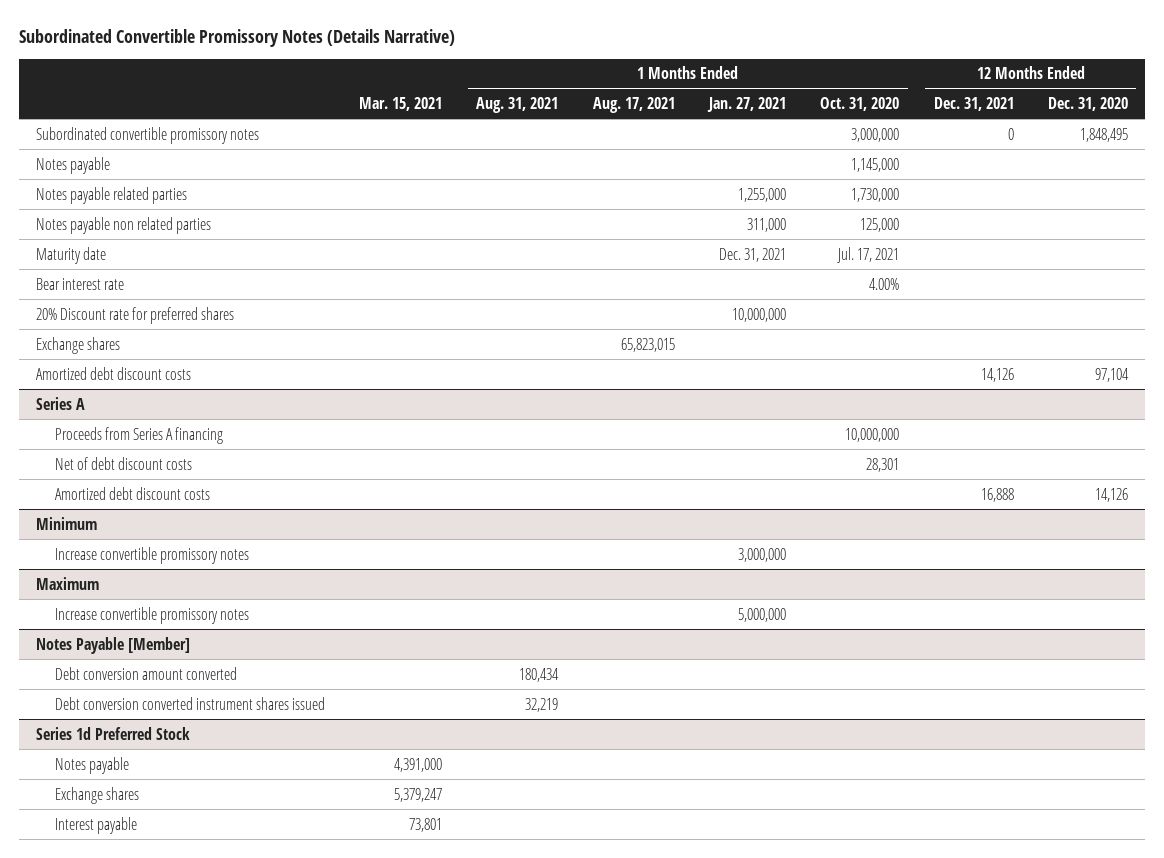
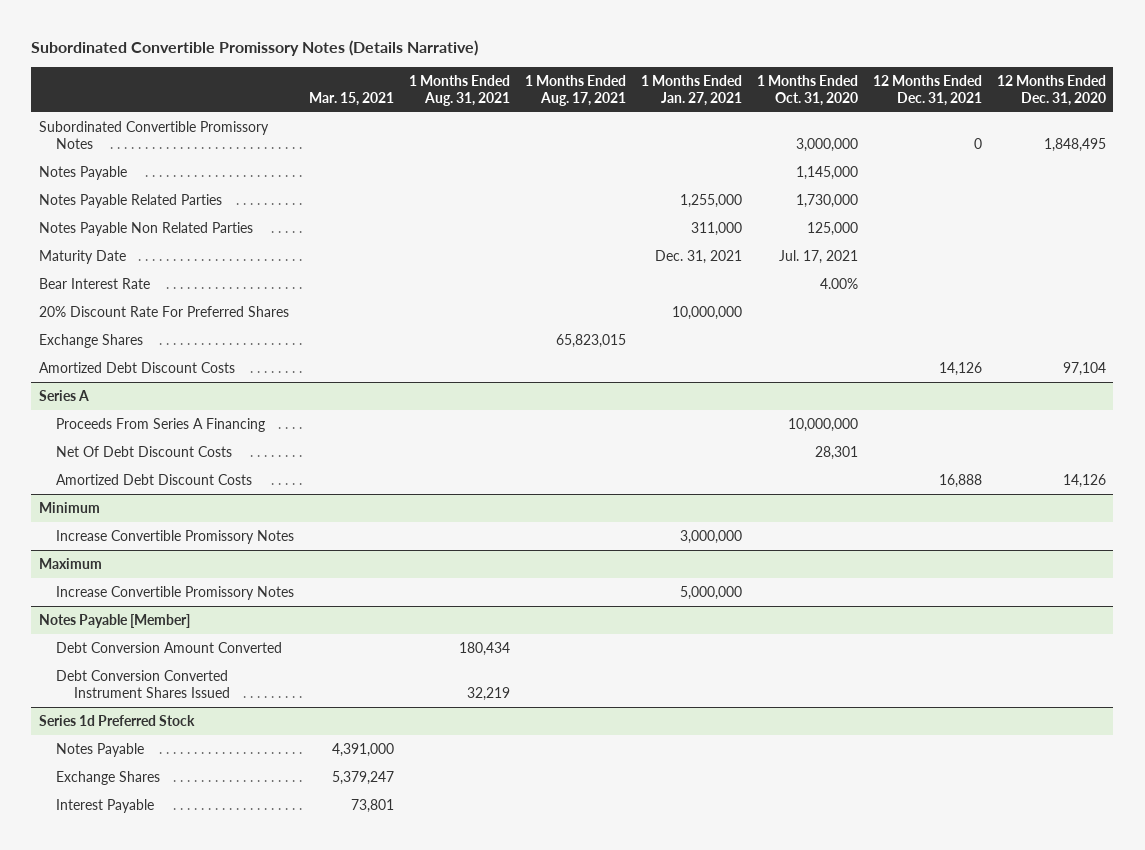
- Subordinated convertible promissory notes | | | | | 3,000,000 | 0 | 1,848,495
- Notes payable | | | | | 1,145,000 | |
- Notes payable related parties | | | | 1,255,000 | 1,730,000 | |
- Notes payable non related parties | | | | 311,000 | 125,000 | |
- Maturity date | | | | Dec. 31, 2021 | Jul. 17, 2021 | |
- Bear interest rate | | | | | 4.00% | |
- 20% Discount rate for preferred shares | | | | 10,000,000 | | |
- Exchange shares | | | 65,823,015 | | | |
- Amortized debt discount costs | | | | | | 14,126 | 97,104
+ Subordinated Convertible Promissory Notes | | | | | 3,000,000 | 0 | 1,848,495
+ Notes Payable | | | | | 1,145,000 | |
+ Notes Payable Related Parties | | | | 1,255,000 | 1,730,000 | |
+ Notes Payable Non Related Parties | | | | 311,000 | 125,000 | |
+ Maturity Date | | | | Dec. 31, 2021 | Jul. 17, 2021 | |
+ Bear Interest Rate | | | | | 4.00% | |
+ 20% Discount Rate For Preferred Shares | | | | 10,000,000 | | |
+ Exchange Shares | | | 65,823,015 | | | |
+ Amortized Debt Discount Costs | | | | | | 14,126 | 97,104
@ Series A
- Proceeds from Series A financing | | | | | 10,000,000 | |
- Net of debt discount costs | | | | | 28,301 | |
- Amortized debt discount costs | | | | | | 16,888 | 14,126
+ Proceeds From Series A Financing | | | | | 10,000,000 | |
+ Net Of Debt Discount Costs | | | | | 28,301 | |
+ Amortized Debt Discount Costs | | | | | | 16,888 | 14,126
@ Minimum
- Increase convertible promissory notes | | | | 3,000,000 | | |
+ Increase Convertible Promissory Notes | | | | 3,000,000 | | |
@ Maximum
- Increase convertible promissory notes | | | | 5,000,000 | | |
+ Increase Convertible Promissory Notes | | | | 5,000,000 | | |
@ Notes Payable [Member]
- Debt conversion amount converted | | 180,434 | | | | |
- Debt conversion converted instrument shares issued | | 32,219 | | | | |
+ Debt Conversion Amount Converted | | 180,434 | | | | |
+ Debt Conversion Converted Instrument Shares Issued | | 32,219 | | | | |
@ Series 1d Preferred Stock
- Notes payable | 4,391,000 | | | | | |
- Exchange shares | 5,379,247 | | | | | |
- Interest payable | 73,801 | | | | | |
+ Notes Payable | 4,391,000 | | | | | |
+ Exchange Shares | 5,379,247 | | | | | |
+ Interest Payable | 73,801 | | | | | |

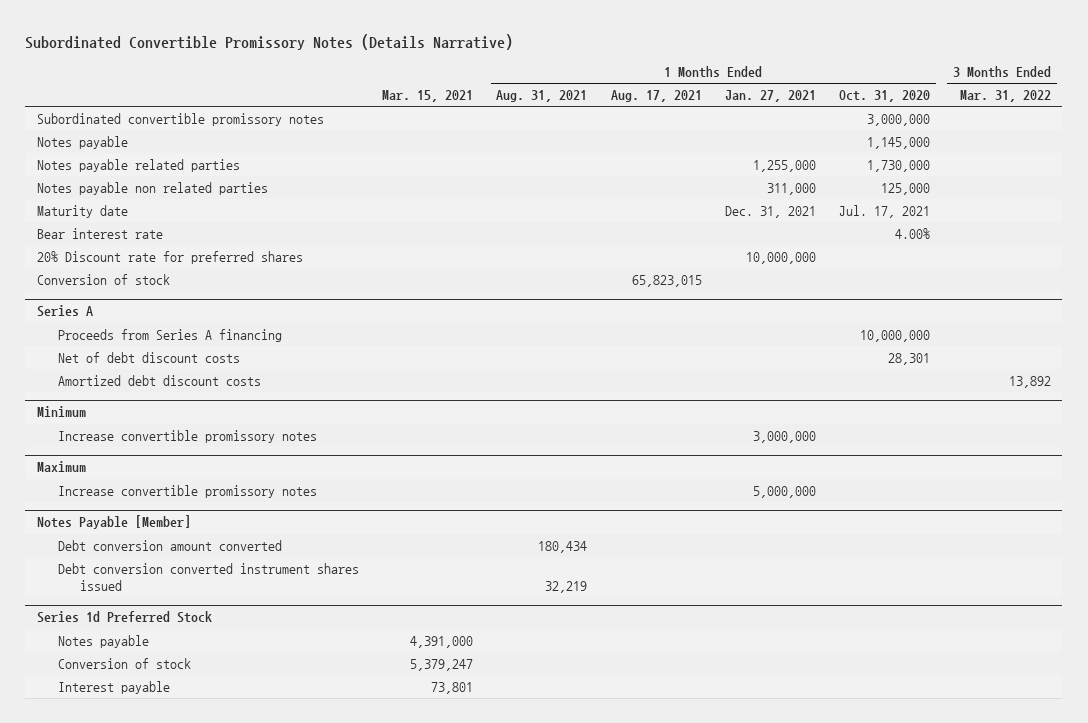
- | Mar. 15, 2021 | 1 Months Ended Aug. 31, 2021 | 1 Months Ended Aug. 17, 2021 | 1 Months Ended Jan. 27, 2021 | 1 Months Ended Oct. 31, 2020 | 12 Months Ended Dec. 31, 2021 | 12 Months Ended Dec. 31, 2020
+ | Mar. 15, 2021 | 1 Months Ended Aug. 31, 2021 | 1 Months Ended Aug. 17, 2021 | 1 Months Ended Jan. 27, 2021 | 1 Months Ended Oct. 31, 2020 | 3 Months Ended Mar. 31, 2022
- Subordinated Convertible Promissory Notes | | | | | 3,000,000 | 0 | 1,848,495
- Notes Payable | | | | | 1,145,000 | |
- Notes Payable Related Parties | | | | 1,255,000 | 1,730,000 | |
- Notes Payable Non Related Parties | | | | 311,000 | 125,000 | |
- Maturity Date | | | | Dec. 31, 2021 | Jul. 17, 2021 | |
- Bear Interest Rate | | | | | 4.00% | |
- 20% Discount Rate For Preferred Shares | | | | 10,000,000 | | |
- Exchange Shares | | | 65,823,015 | | | |
- Amortized Debt Discount Costs | | | | | | 14,126 | 97,104
+ Subordinated convertible promissory notes | | | | | 3,000,000 |
+ Notes payable | | | | | 1,145,000 |
+ Notes payable related parties | | | | 1,255,000 | 1,730,000 |
+ Notes payable non related parties | | | | 311,000 | 125,000 |
+ Maturity date | | | | Dec. 31, 2021 | Jul. 17, 2021 |
+ Bear interest rate | | | | | 4.00% |
+ 20% Discount rate for preferred shares | | | | 10,000,000 | |
+ Conversion of stock | | | 65,823,015 | | |
@ Series A
- Proceeds From Series A Financing | | | | | 10,000,000 | |
- Net Of Debt Discount Costs | | | | | 28,301 | |
- Amortized Debt Discount Costs | | | | | | 16,888 | 14,126
+ Proceeds from Series A financing | | | | | 10,000,000 |
+ Net of debt discount costs | | | | | 28,301 |
+ Amortized debt discount costs | | | | | | 13,892
@ Minimum
- Increase Convertible Promissory Notes | | | | 3,000,000 | | |
+ Increase convertible promissory notes | | | | 3,000,000 | |
@ Maximum
- Increase Convertible Promissory Notes | | | | 5,000,000 | | |
+ Increase convertible promissory notes | | | | 5,000,000 | |
@ Notes Payable [Member]
- Debt Conversion Amount Converted | | 180,434 | | | | |
- Debt Conversion Converted Instrument Shares Issued | | 32,219 | | | | |
+ Debt conversion amount converted | | 180,434 | | | |
+ Debt conversion converted instrument shares issued | | 32,219 | | | |
@ Series 1d Preferred Stock
- Notes Payable | 4,391,000 | | | | | |
- Exchange Shares | 5,379,247 | | | | | |
- Interest Payable | 73,801 | | | | | |
+ Notes payable | 4,391,000 | | | | |
+ Conversion of stock | 5,379,247 | | | | |
+ Interest payable | 73,801 | | | | |

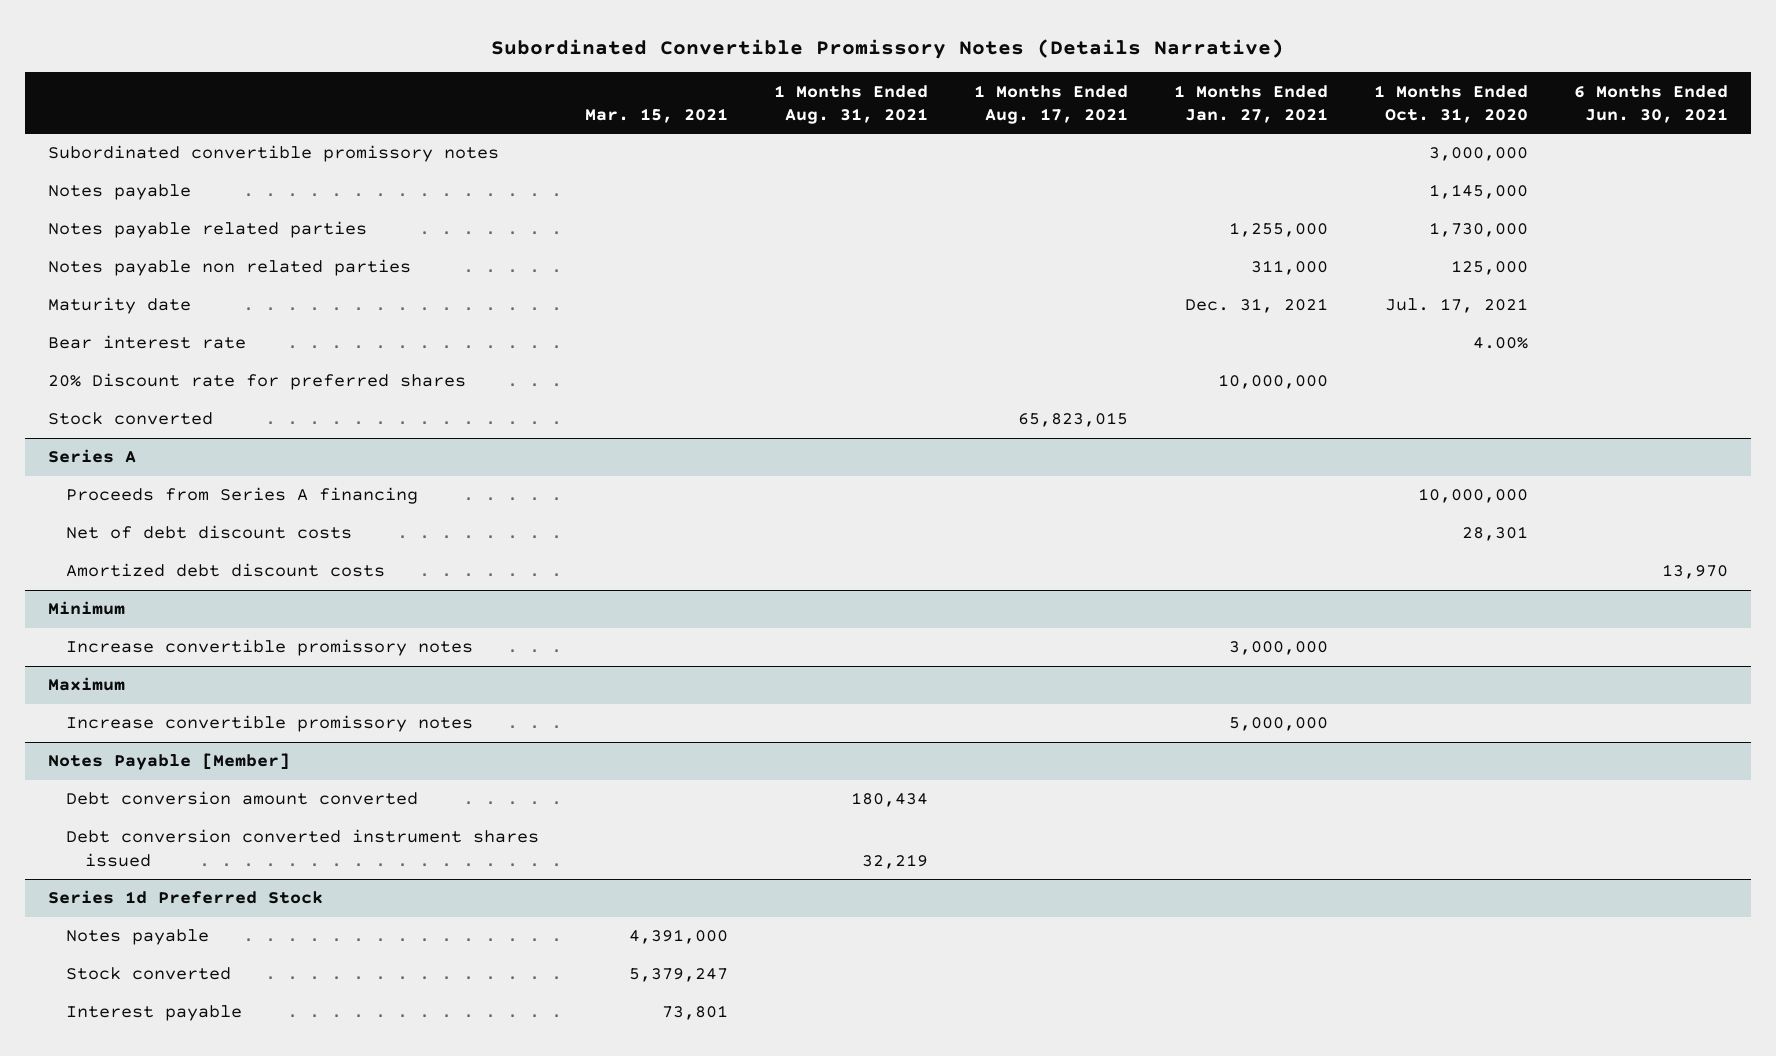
- | Mar. 15, 2021 | 1 Months Ended Aug. 31, 2021 | 1 Months Ended Aug. 17, 2021 | 1 Months Ended Jan. 27, 2021 | 1 Months Ended Oct. 31, 2020 | 3 Months Ended Mar. 31, 2022
+ | Mar. 15, 2021 | 1 Months Ended Aug. 31, 2021 | 1 Months Ended Aug. 17, 2021 | 1 Months Ended Jan. 27, 2021 | 1 Months Ended Oct. 31, 2020 | 6 Months Ended Jun. 30, 2021
- Conversion of stock | | | 65,823,015 | | |
+ Stock converted | | | 65,823,015 | | |
@ Series 1d Preferred Stock
- Conversion of stock | 5,379,247 | | | | |
+ Stock converted | 5,379,247 | | | | |

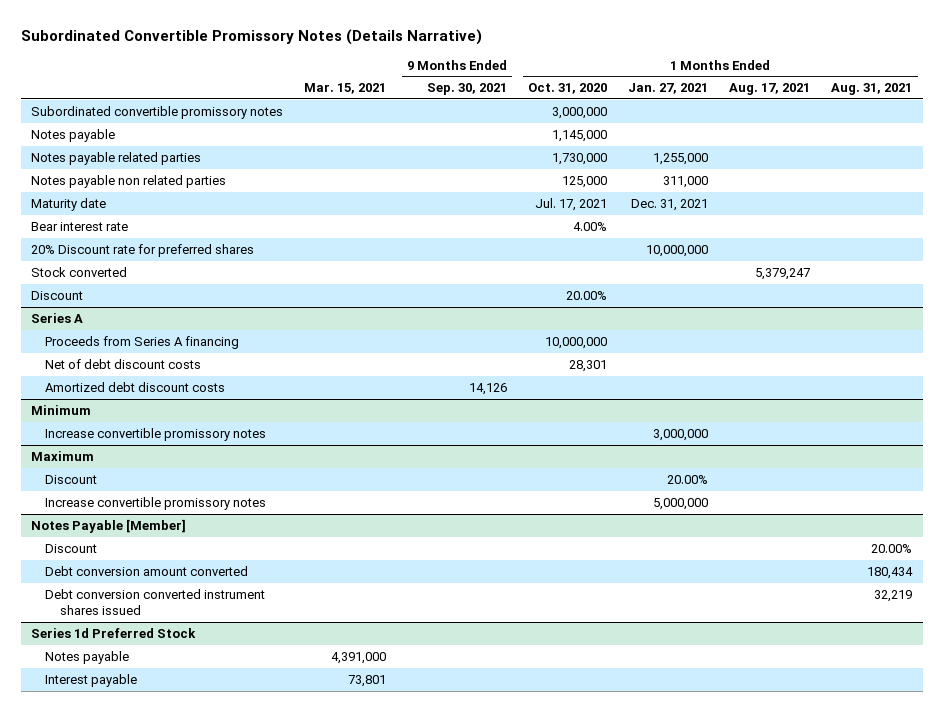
- | Mar. 15, 2021 | 1 Months Ended Aug. 31, 2021 | 1 Months Ended Aug. 17, 2021 | 1 Months Ended Jan. 27, 2021 | 1 Months Ended Oct. 31, 2020 | 6 Months Ended Jun. 30, 2021
+ | Mar. 15, 2021 | 9 Months Ended Sep. 30, 2021 | 1 Months Ended Oct. 31, 2020 | 1 Months Ended Jan. 27, 2021 | 1 Months Ended Aug. 17, 2021 | 1 Months Ended Aug. 31, 2021
- Stock converted | | | 65,823,015 | | |
+ Stock converted | | | | | 5,379,247 |
+ Discount | | | 20.00% | | |
@ Maximum
+ Discount | | | | 20.00% | |
@ Notes Payable [Member]
+ Discount | | | | | | 20.00%
@ Series 1d Preferred Stock
- Stock converted | 5,379,247 | | | | |

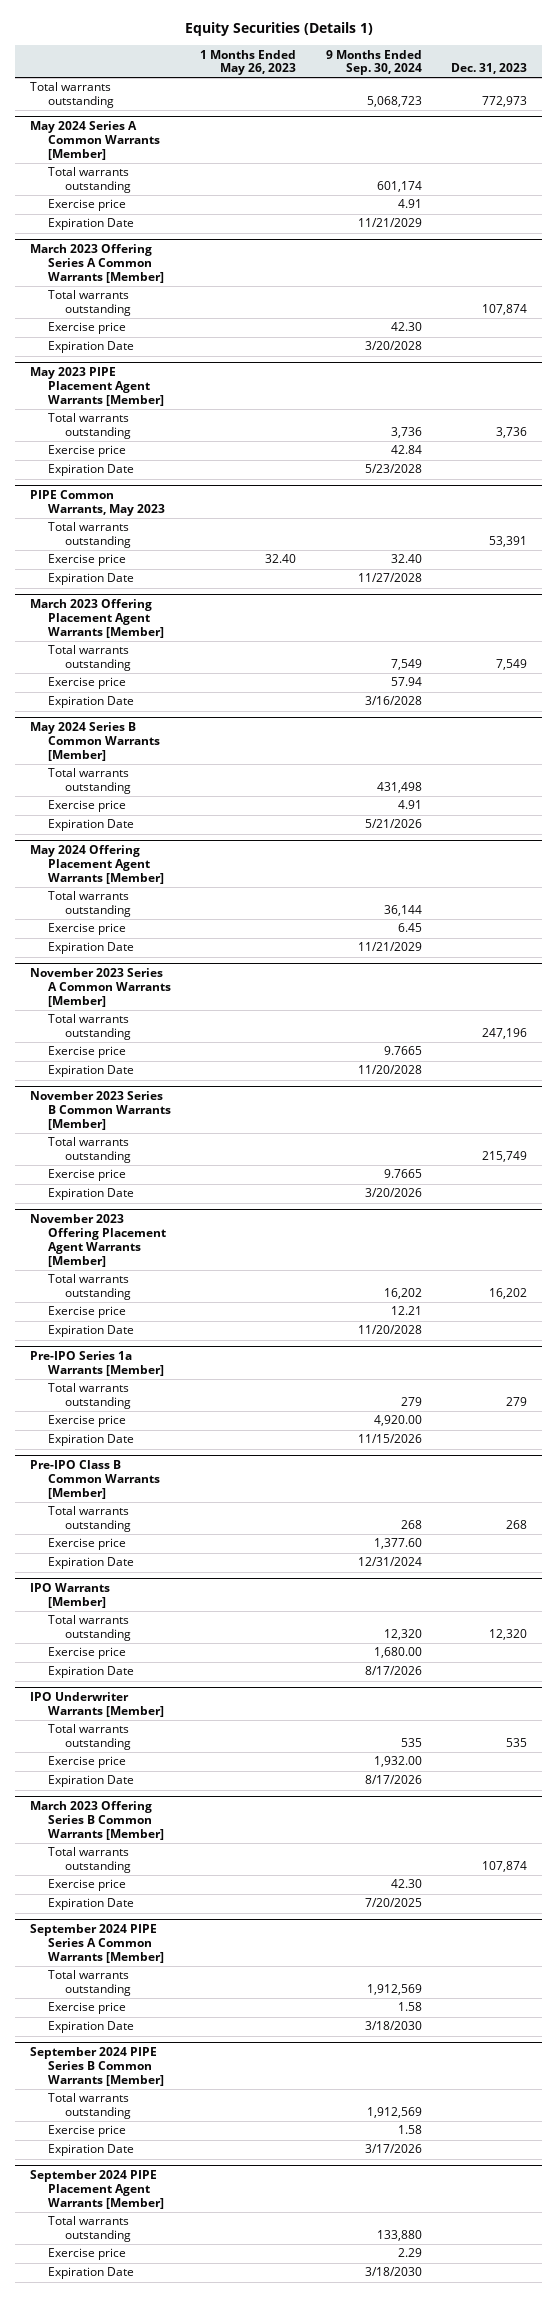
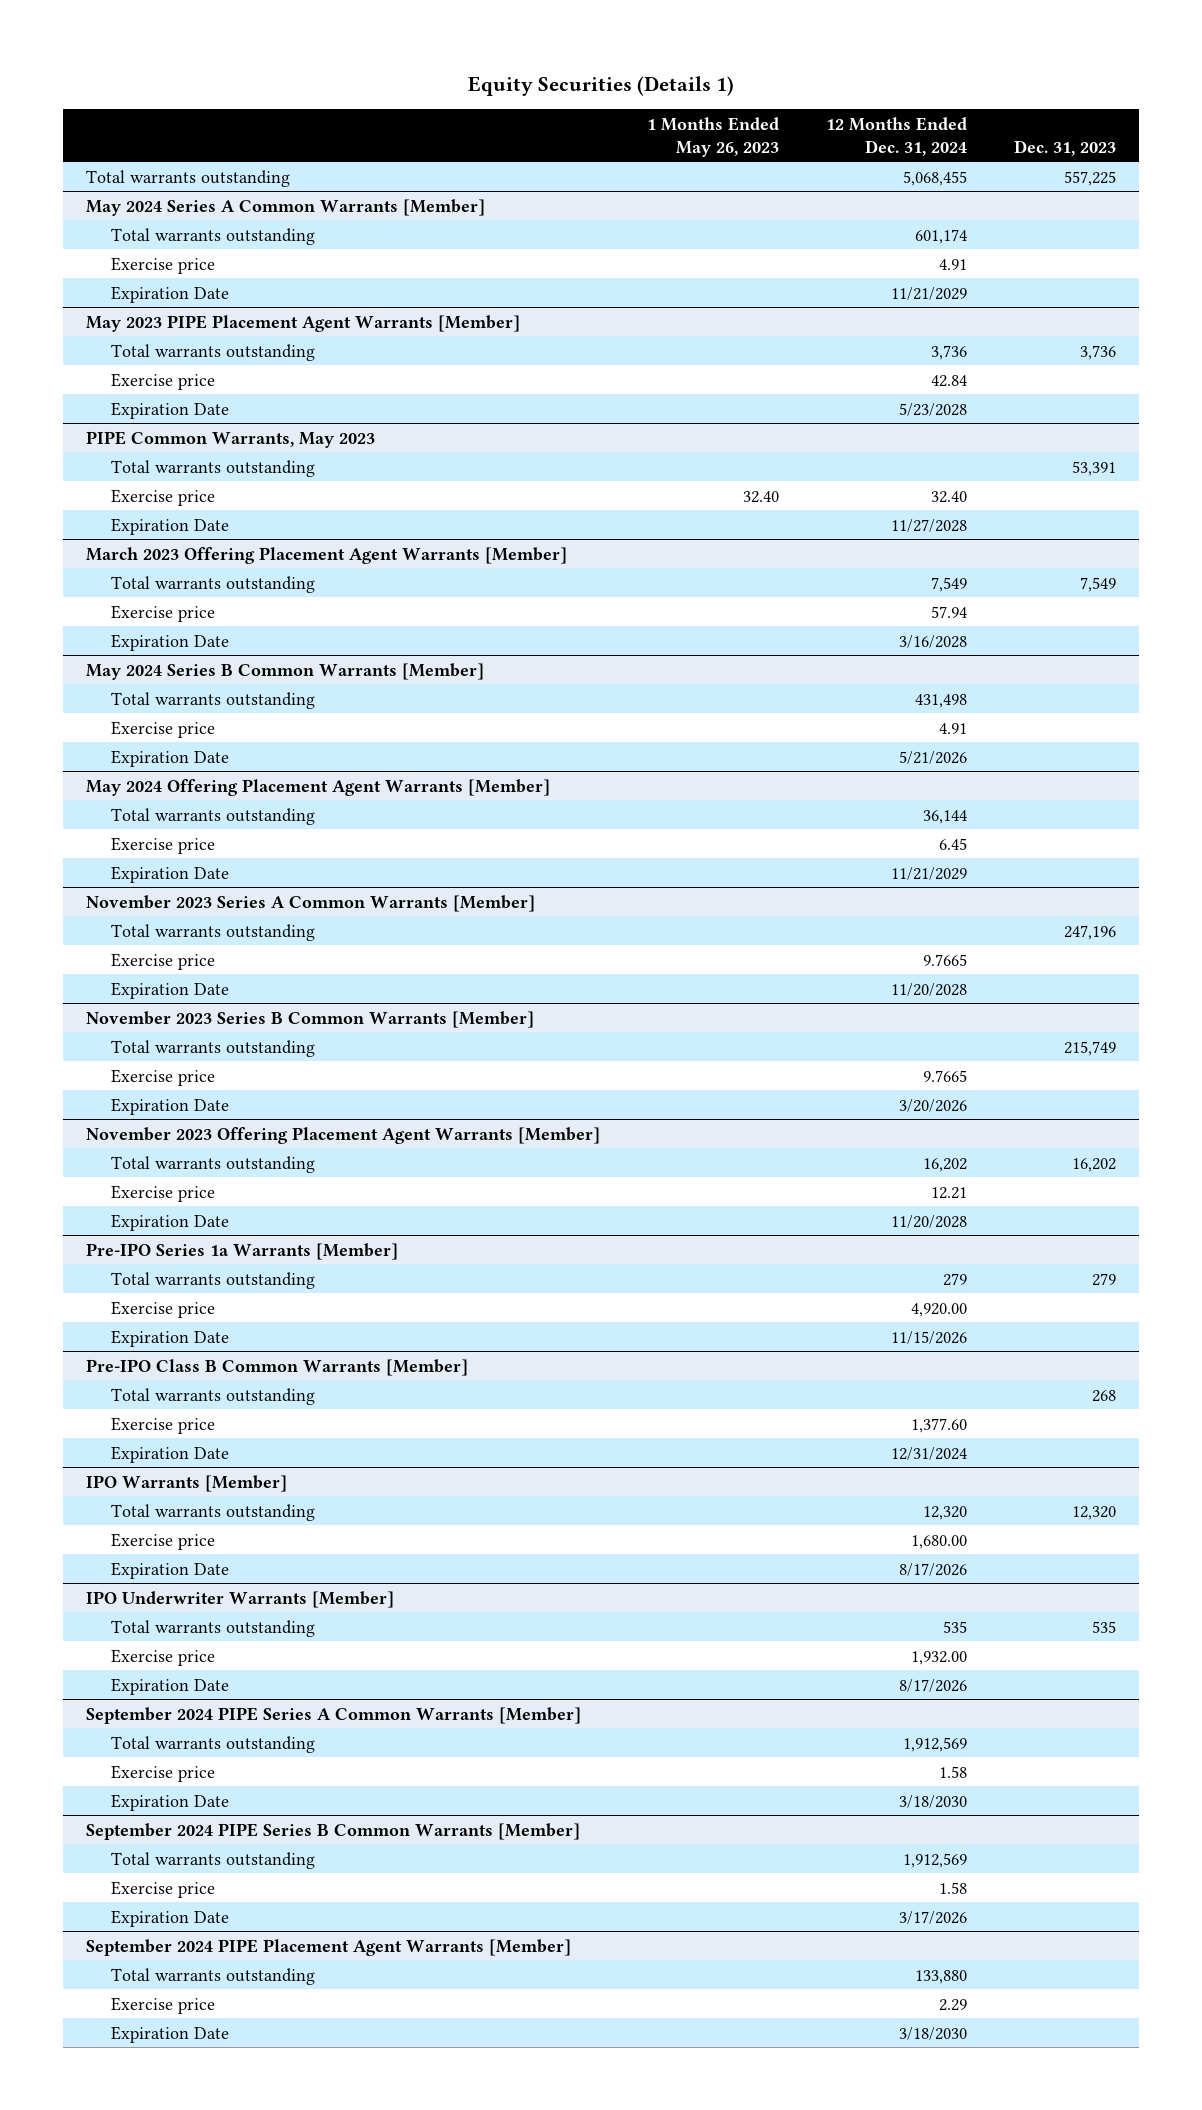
- | 1 Months Ended May 26, 2023 | 9 Months Ended Sep. 30, 2024 | Dec. 31, 2023
+ | 1 Months Ended May 26, 2023 | 12 Months Ended Dec. 31, 2024 | Dec. 31, 2023
- Total warrants outstanding | | 5,068,723 | 772,973
+ Total warrants outstanding | | 5,068,455 | 557,225
- March 2023 Offering Series A Common Warrants [Member]
- Total warrants outstanding | | | 107,874
- Exercise price | | 42.30 |
- Expiration Date | | 3/20/2028 |
- March 2023 Offering Series B Common Warrants [Member]
- Total warrants outstanding | | | 107,874
- Exercise price | | 42.30 |
- Expiration Date | | 7/20/2025 |

